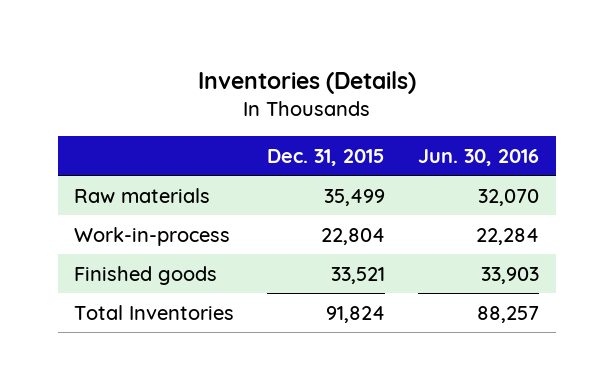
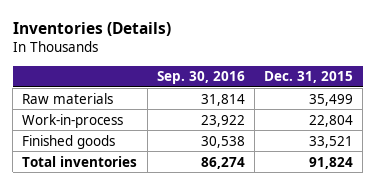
- | Dec. 31, 2015 | Jun. 30, 2016
+ | Sep. 30, 2016 | Dec. 31, 2015
- Total Inventories | 91,824 | 88,257
+ Total inventories | 86,274 | 91,824

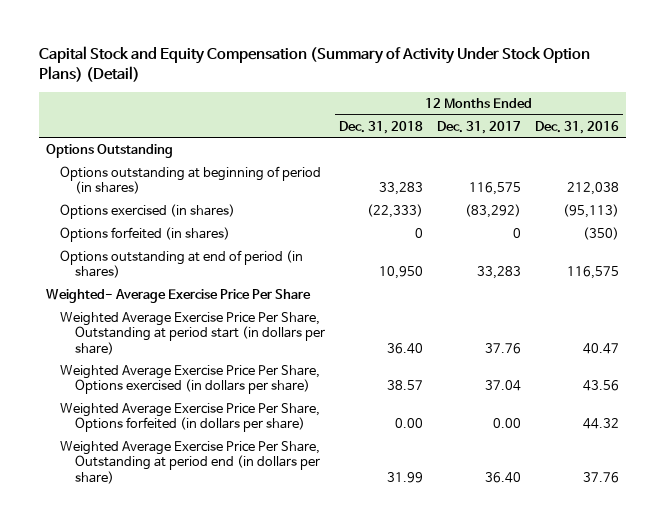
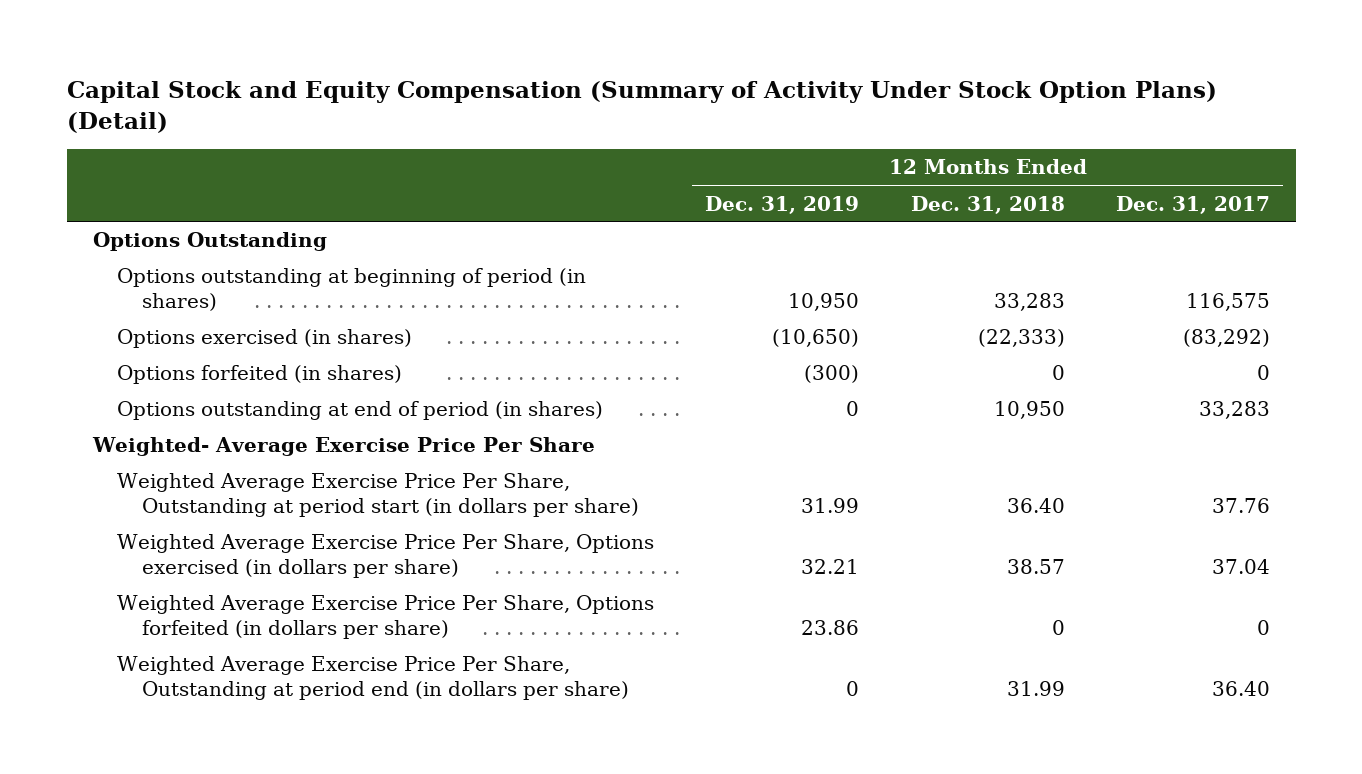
- | 12 Months Ended Dec. 31, 2018 | 12 Months Ended Dec. 31, 2017 | 12 Months Ended Dec. 31, 2016
+ | 12 Months Ended Dec. 31, 2019 | 12 Months Ended Dec. 31, 2018 | 12 Months Ended Dec. 31, 2017
- Weighted Average Exercise Price Per Share, Options forfeited (in dollars per share) | 0.00 | 0.00 | 44.32
+ Weighted Average Exercise Price Per Share, Options forfeited (in dollars per share) | 23.86 | 0 | 0

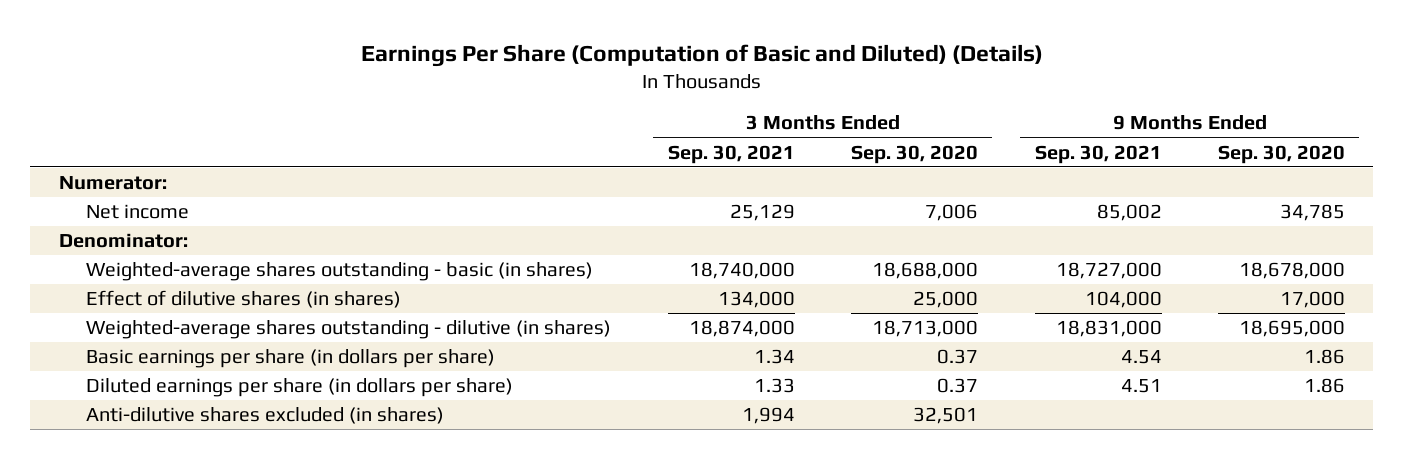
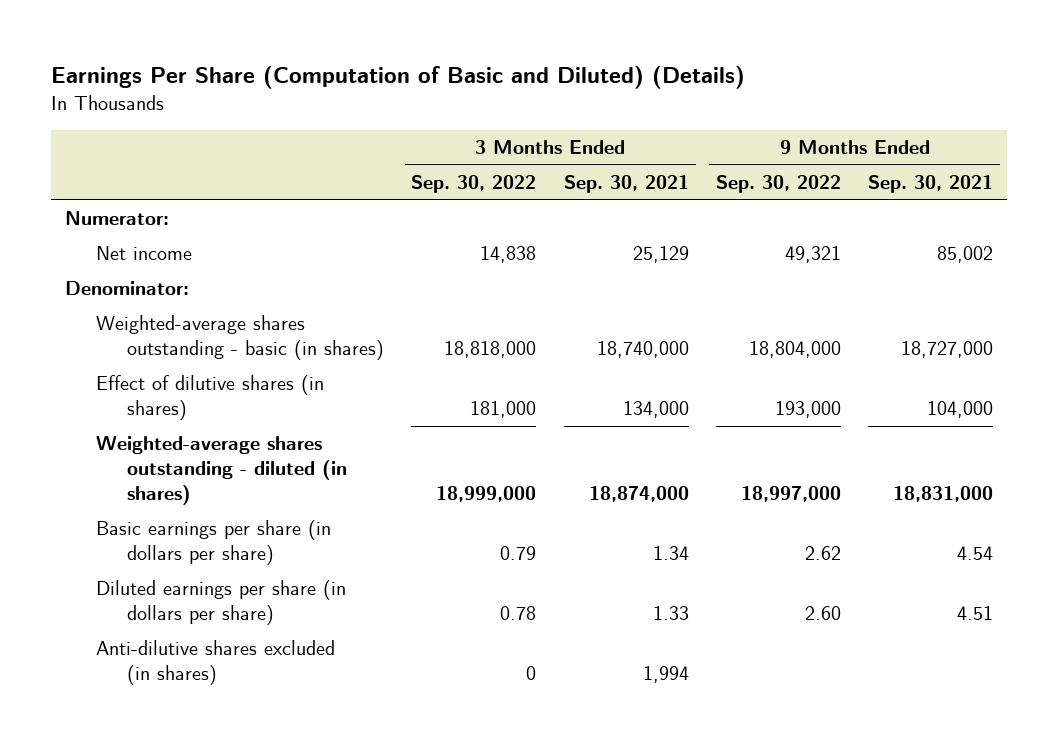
- | 3 Months Ended Sep. 30, 2021 | 3 Months Ended Sep. 30, 2020 | 9 Months Ended Sep. 30, 2021 | 9 Months Ended Sep. 30, 2020
+ | 3 Months Ended Sep. 30, 2022 | 3 Months Ended Sep. 30, 2021 | 9 Months Ended Sep. 30, 2022 | 9 Months Ended Sep. 30, 2021
- Weighted-average shares outstanding - dilutive (in shares) | 18,874,000 | 18,713,000 | 18,831,000 | 18,695,000
+ Weighted-average shares outstanding - diluted (in shares) | 18,999,000 | 18,874,000 | 18,997,000 | 18,831,000

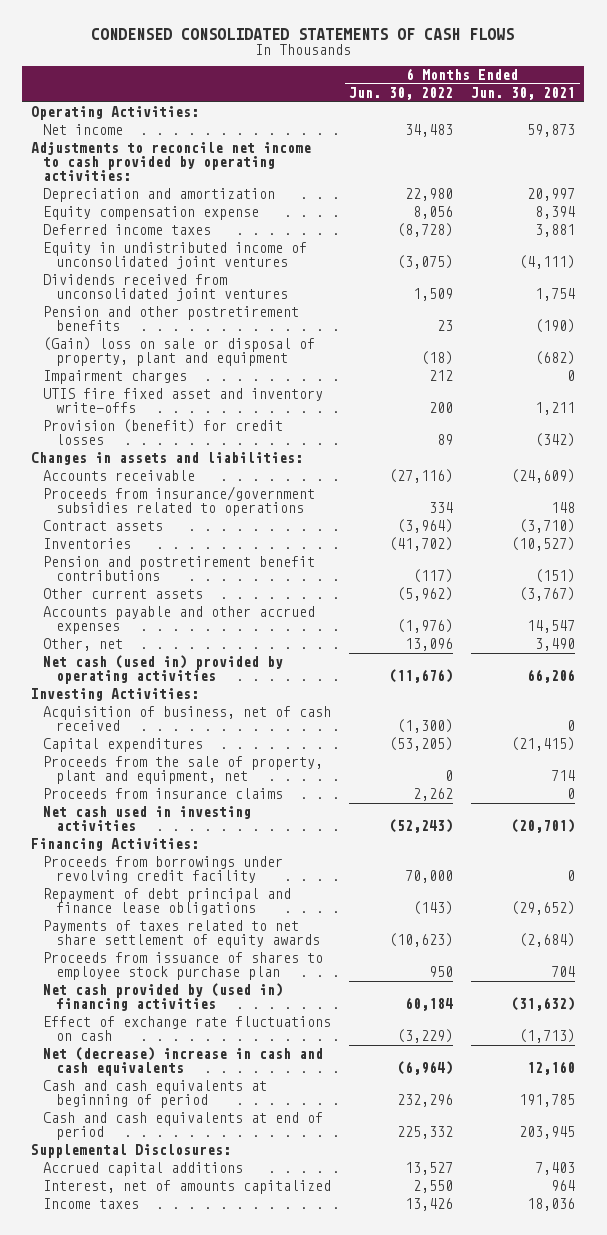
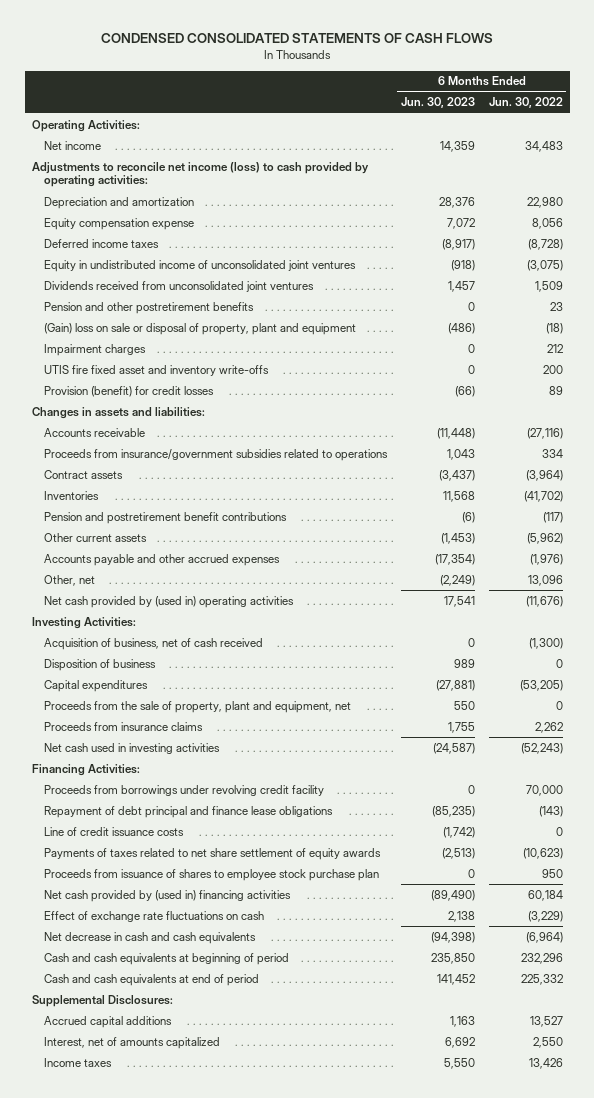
- | 6 Months Ended Jun. 30, 2022 | 6 Months Ended Jun. 30, 2021
+ | 6 Months Ended Jun. 30, 2023 | 6 Months Ended Jun. 30, 2022
- Adjustments to reconcile net income to cash provided by operating activities:
+ Adjustments to reconcile net income (loss) to cash provided by operating activities:
- Net cash (used in) provided by operating activities | (11,676) | 66,206
+ Net cash provided by (used in) operating activities | 17,541 | (11,676)
+ Disposition of business | 989 | 0
+ Line of credit issuance costs | (1,742) | 0
- Net (decrease) increase in cash and cash equivalents | (6,964) | 12,160
+ Net decrease in cash and cash equivalents | (94,398) | (6,964)

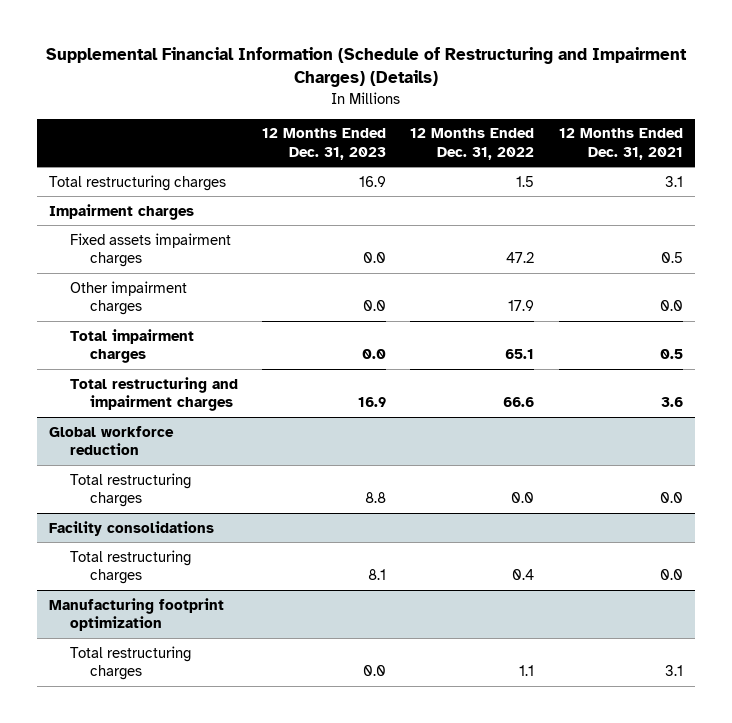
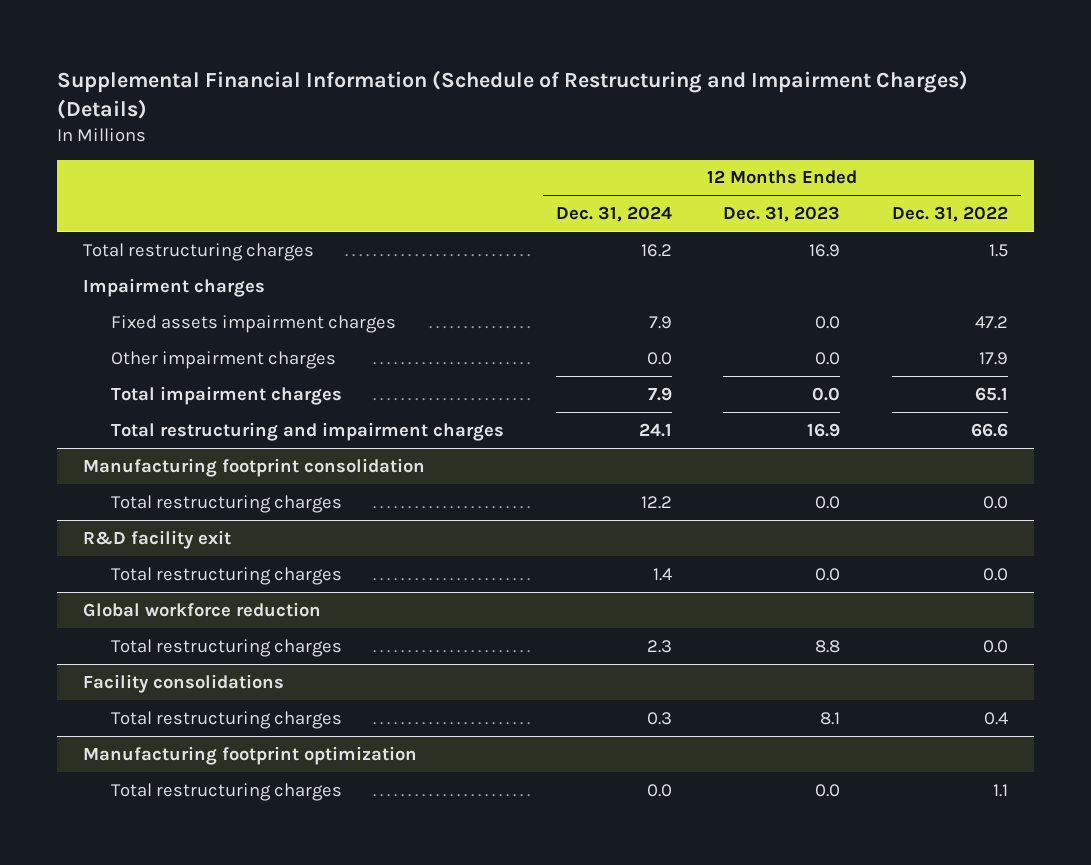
- | 12 Months Ended Dec. 31, 2023 | 12 Months Ended Dec. 31, 2022 | 12 Months Ended Dec. 31, 2021
+ | 12 Months Ended Dec. 31, 2024 | 12 Months Ended Dec. 31, 2023 | 12 Months Ended Dec. 31, 2022
+ Manufacturing footprint consolidation
+ Total restructuring charges | 12.2 | 0.0 | 0.0
+ R&D facility exit
+ Total restructuring charges | 1.4 | 0.0 | 0.0

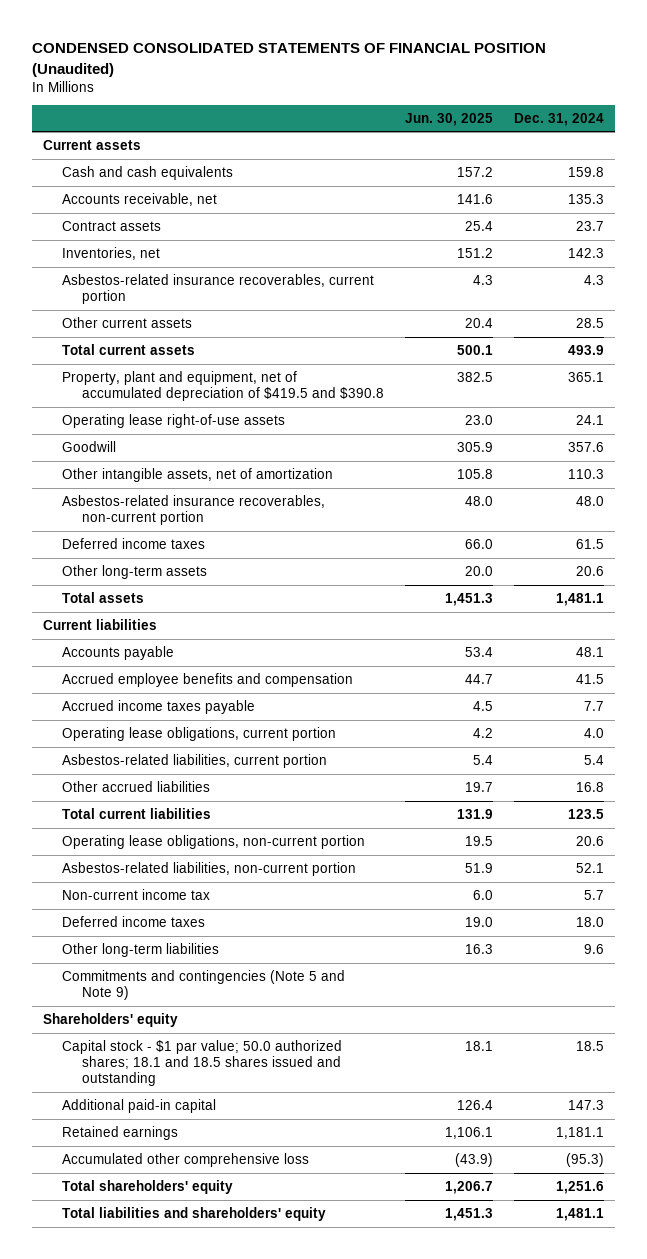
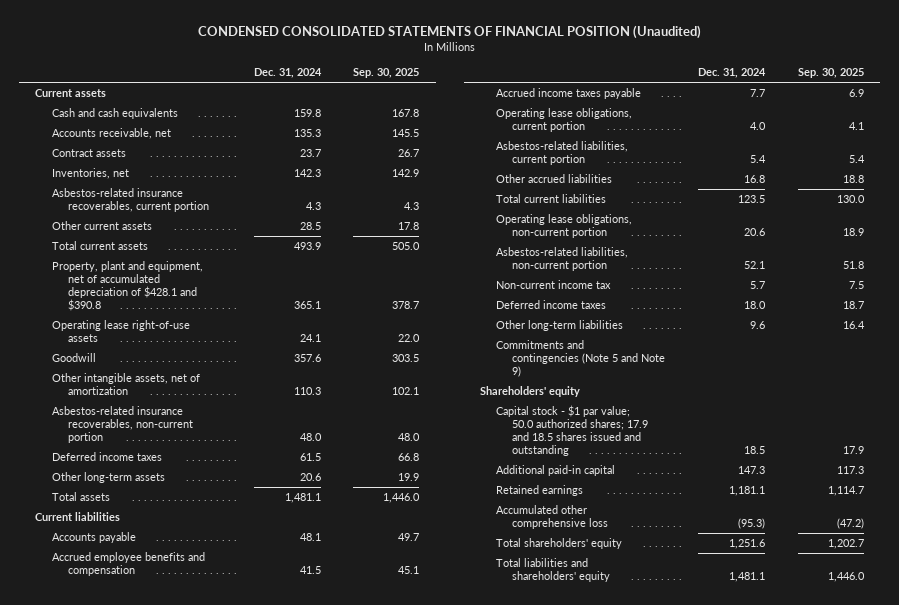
- | Jun. 30, 2025 | Dec. 31, 2024
+ | Dec. 31, 2024 | Sep. 30, 2025
- Property, plant and equipment, net of accumulated depreciation of $419.5 and $390.8 | 382.5 | 365.1
+ Property, plant and equipment, net of accumulated depreciation of $428.1 and $390.8 | 365.1 | 378.7
- Capital stock - $1 par value; 50.0 authorized shares; 18.1 and 18.5 shares issued and outstanding | 18.1 | 18.5
+ Capital stock - $1 par value; 50.0 authorized shares; 17.9 and 18.5 shares issued and outstanding | 18.5 | 17.9

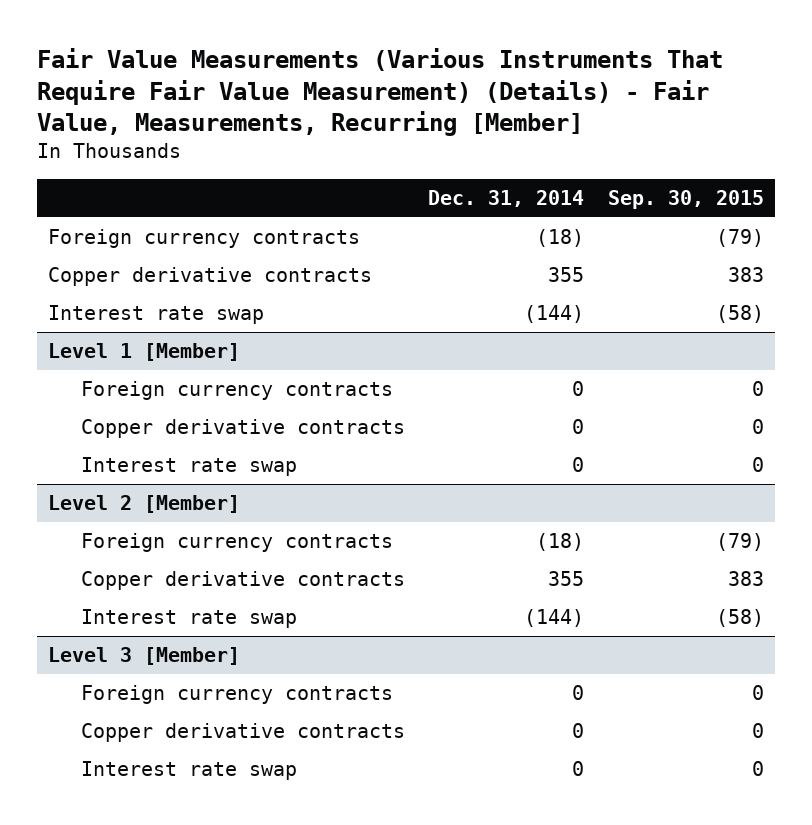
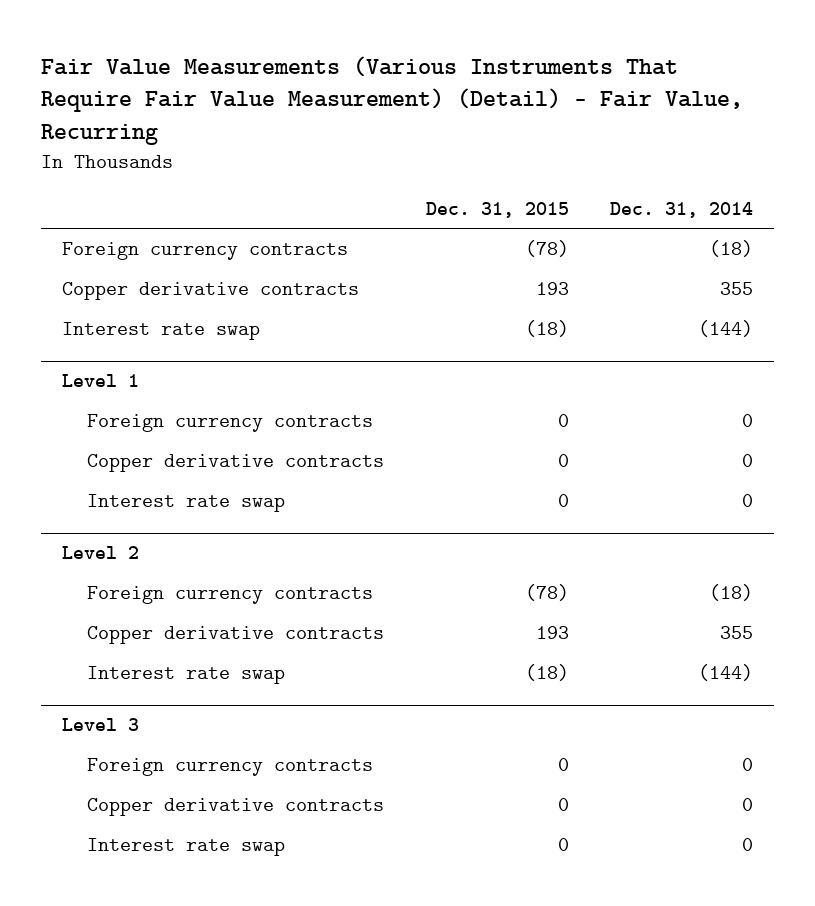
- Fair Value Measurements (Various Instruments That Require Fair Value Measurement) (Details) - Fair Value, Measurements, Recurring [Member]
+ Fair Value Measurements (Various Instruments That Require Fair Value Measurement) (Detail) - Fair Value, Recurring
- | Dec. 31, 2014 | Sep. 30, 2015
+ | Dec. 31, 2015 | Dec. 31, 2014
- Level 1 [Member]
+ Level 1
- Level 2 [Member]
+ Level 2
- Level 3 [Member]
+ Level 3

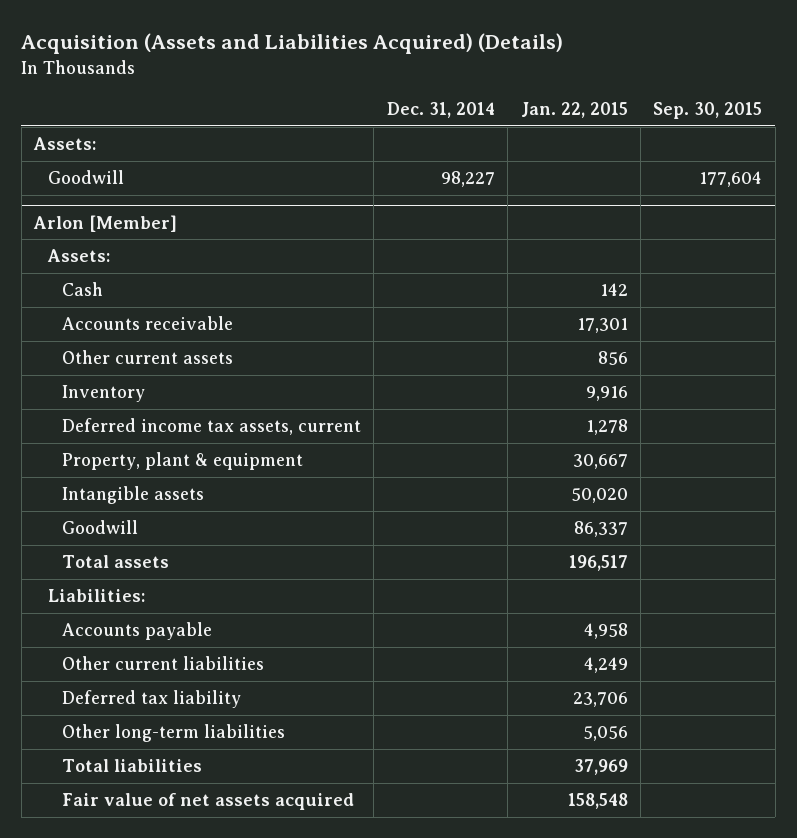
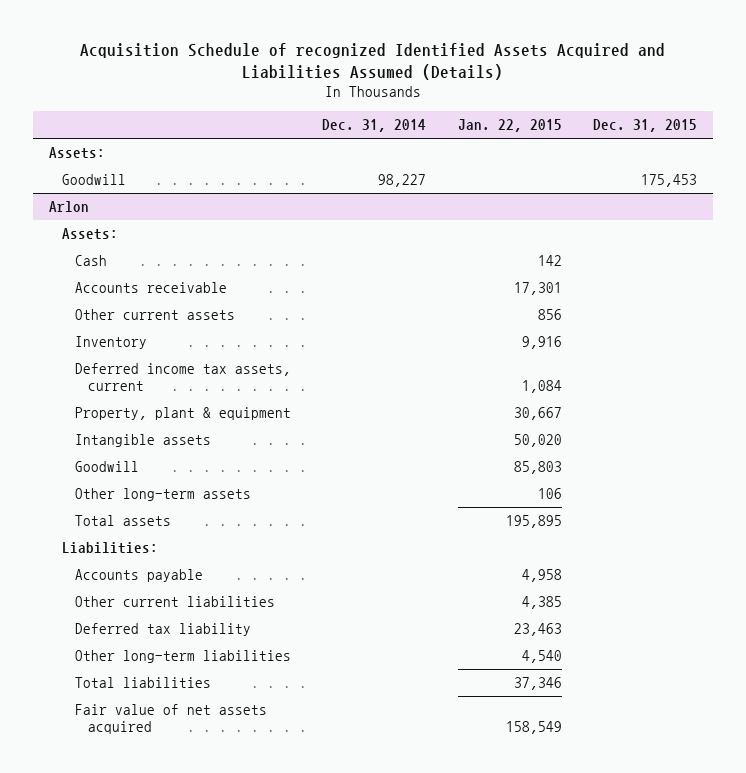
- Acquisition (Assets and Liabilities Acquired) (Details)
+ Acquisition Schedule of recognized Identified Assets Acquired and Liabilities Assumed (Details)
- | Dec. 31, 2014 | Jan. 22, 2015 | Sep. 30, 2015
+ | Dec. 31, 2014 | Jan. 22, 2015 | Dec. 31, 2015
- Arlon [Member]
+ Arlon
- Deferred income tax assets, current | | 1,278 |
+ Deferred income tax assets, current | | 1,084 |
- Goodwill | | 86,337 |
- Total assets | | 196,517 |
+ Goodwill | | 85,803 |
+ Other long-term assets | | 106 |
+ Total assets | | 195,895 |
- Other current liabilities | | 4,249 |
- Deferred tax liability | | 23,706 |
- Other long-term liabilities | | 5,056 |
- Total liabilities | | 37,969 |
- Fair value of net assets acquired | | 158,548 |
+ Other current liabilities | | 4,385 |
+ Deferred tax liability | | 23,463 |
+ Other long-term liabilities | | 4,540 |
+ Total liabilities | | 37,346 |
+ Fair value of net assets acquired | | 158,549 |

